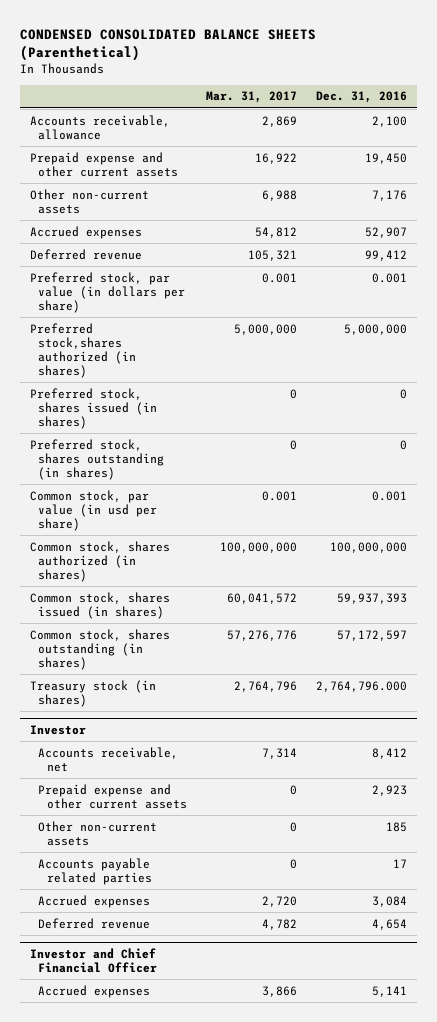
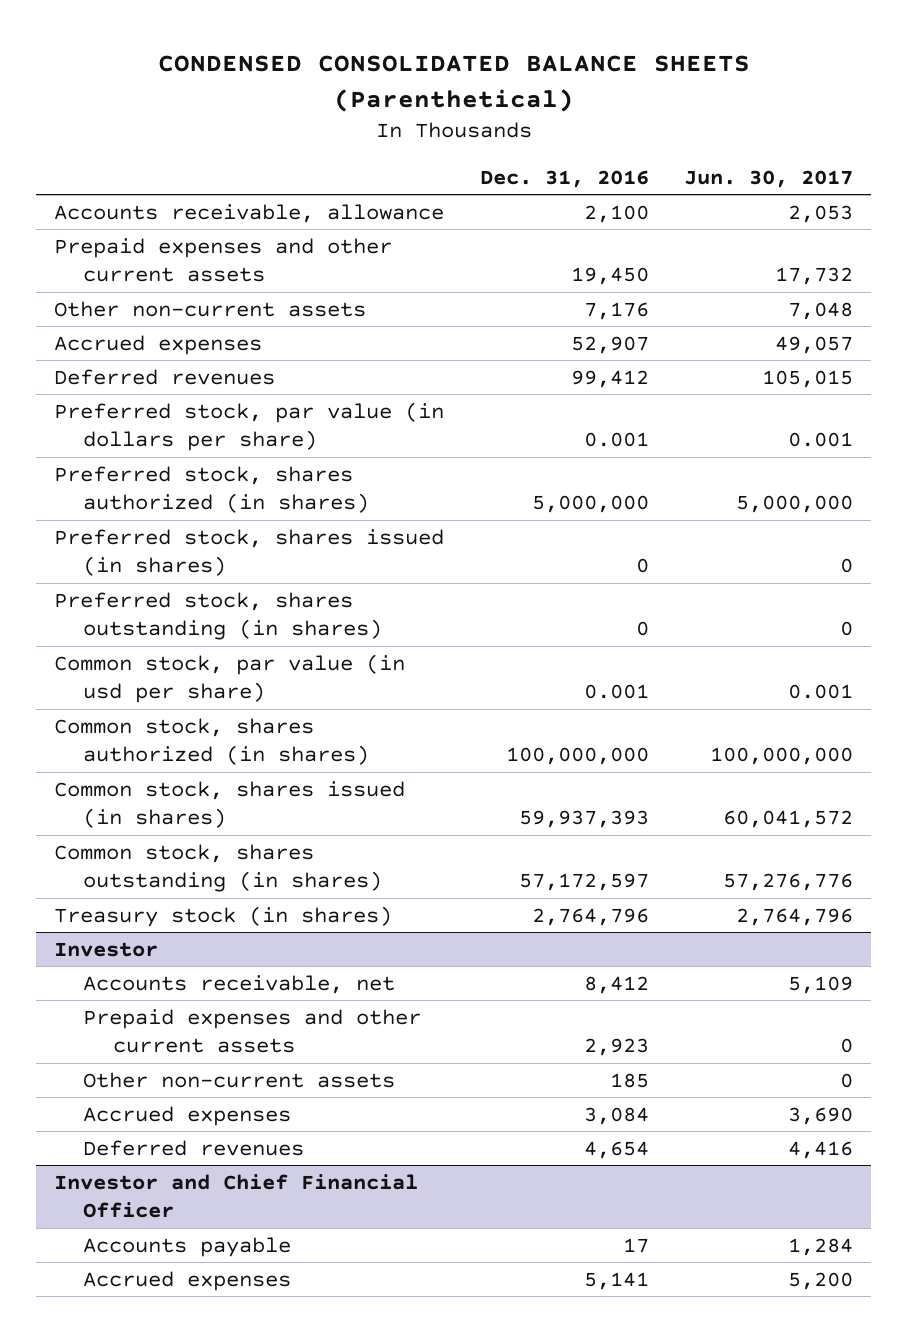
- | Mar. 31, 2017 | Dec. 31, 2016
+ | Dec. 31, 2016 | Jun. 30, 2017
- Prepaid expense and other current assets | 16,922 | 19,450
+ Prepaid expenses and other current assets | 19,450 | 17,732
- Deferred revenue | 105,321 | 99,412
+ Deferred revenues | 99,412 | 105,015
- Preferred stock,shares authorized (in shares) | 5,000,000 | 5,000,000
+ Preferred stock, shares authorized (in shares) | 5,000,000 | 5,000,000
- Treasury stock (in shares) | 2,764,796 | 2,764,796.000
+ Treasury stock (in shares) | 2,764,796 | 2,764,796
@ Investor
- Prepaid expense and other current assets | 0 | 2,923
+ Prepaid expenses and other current assets | 2,923 | 0
- Accounts payable related parties | 0 | 17
- Deferred revenue | 4,782 | 4,654
+ Deferred revenues | 4,654 | 4,416
@ Investor and Chief Financial Officer
+ Accounts payable | 17 | 1,284

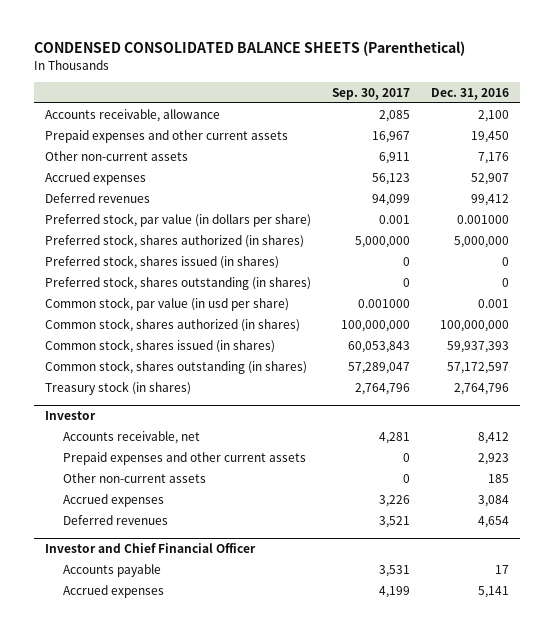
- | Dec. 31, 2016 | Jun. 30, 2017
+ | Sep. 30, 2017 | Dec. 31, 2016
- Preferred stock, par value (in dollars per share) | 0.001 | 0.001
+ Preferred stock, par value (in dollars per share) | 0.001 | 0.001000

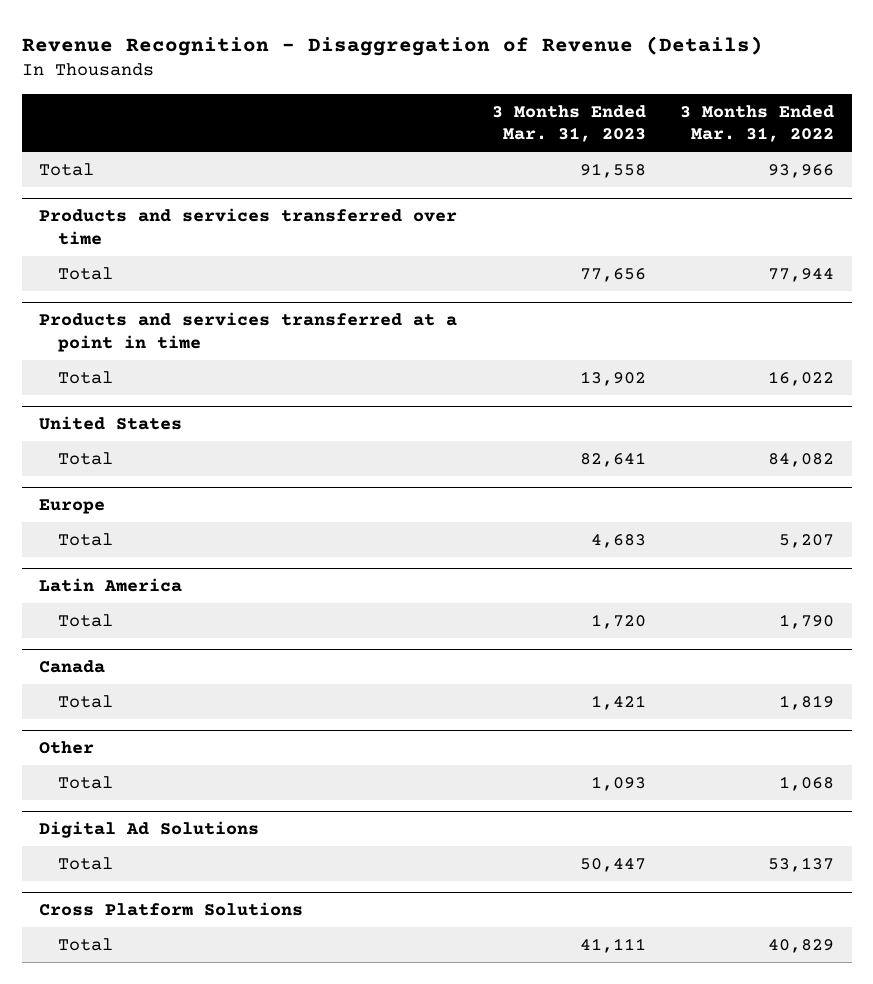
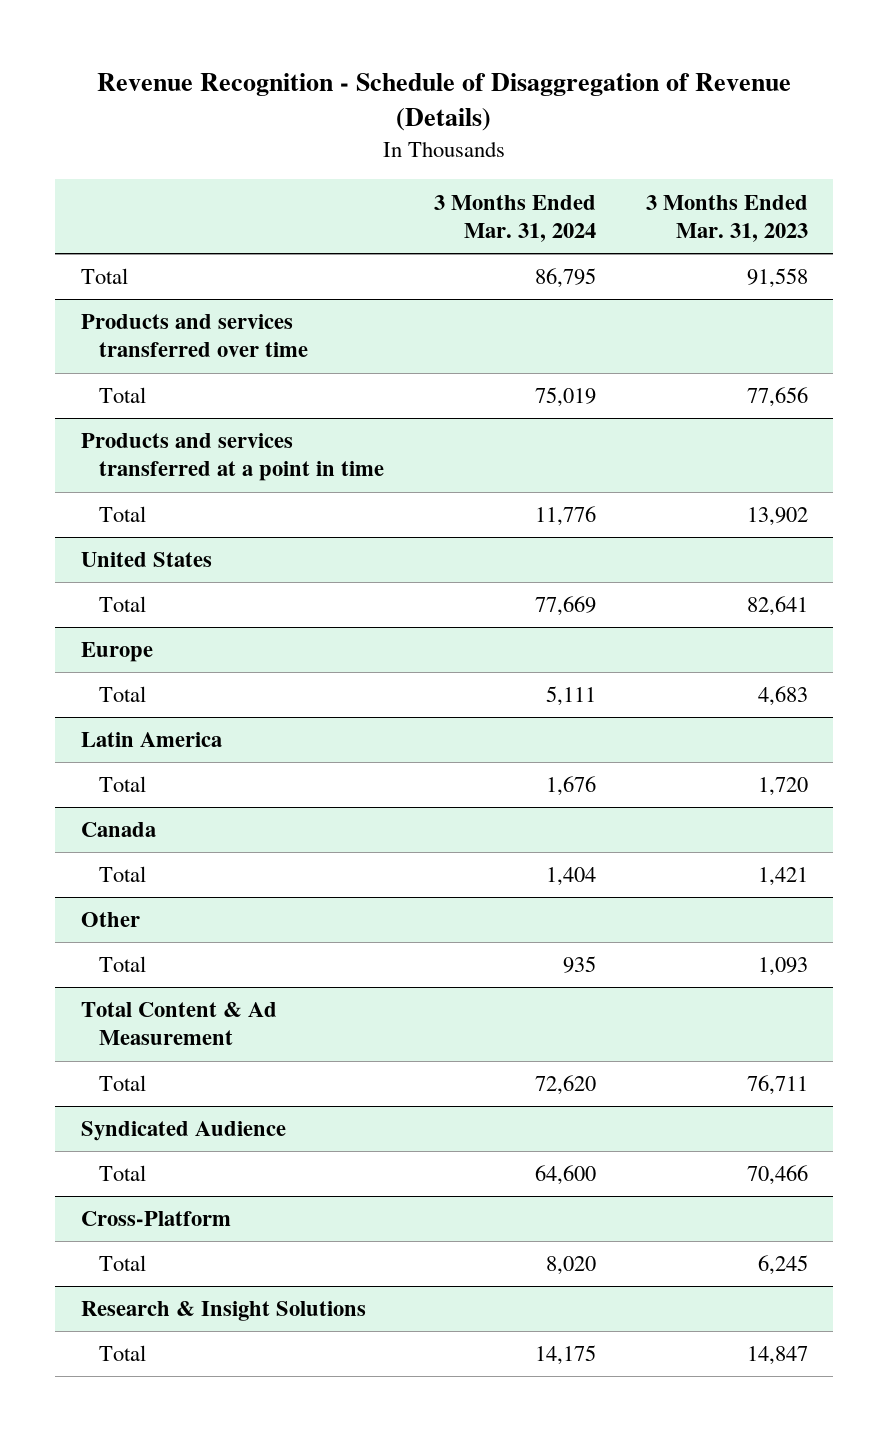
- Revenue Recognition - Disaggregation of Revenue (Details)
+ Revenue Recognition - Schedule of Disaggregation of Revenue (Details)
- | 3 Months Ended Mar. 31, 2023 | 3 Months Ended Mar. 31, 2022
+ | 3 Months Ended Mar. 31, 2024 | 3 Months Ended Mar. 31, 2023
- Digital Ad Solutions
- Total | 50,447 | 53,137
- Cross Platform Solutions
- Total | 41,111 | 40,829
+ Total Content & Ad Measurement
+ Total | 72,620 | 76,711
+ Syndicated Audience
+ Total | 64,600 | 70,466
+ Cross-Platform
+ Total | 8,020 | 6,245
+ Research & Insight Solutions
+ Total | 14,175 | 14,847

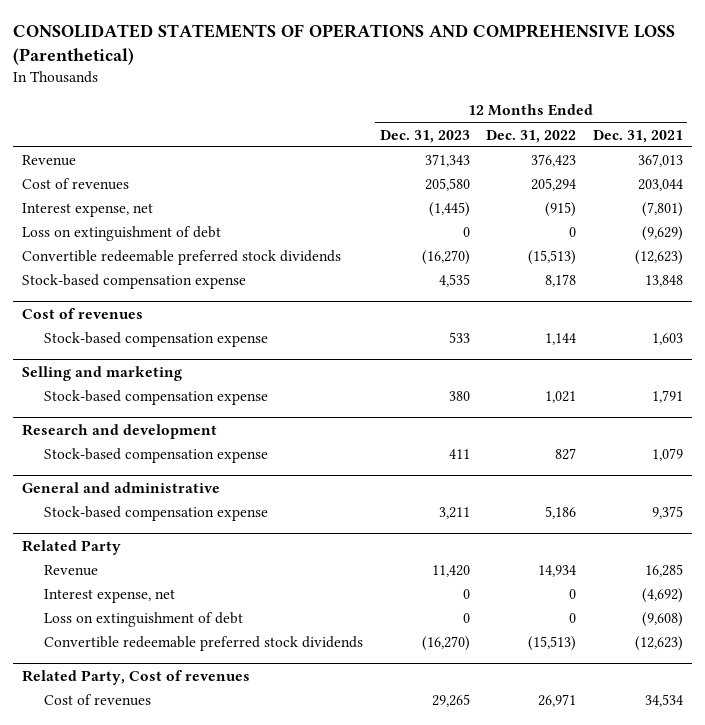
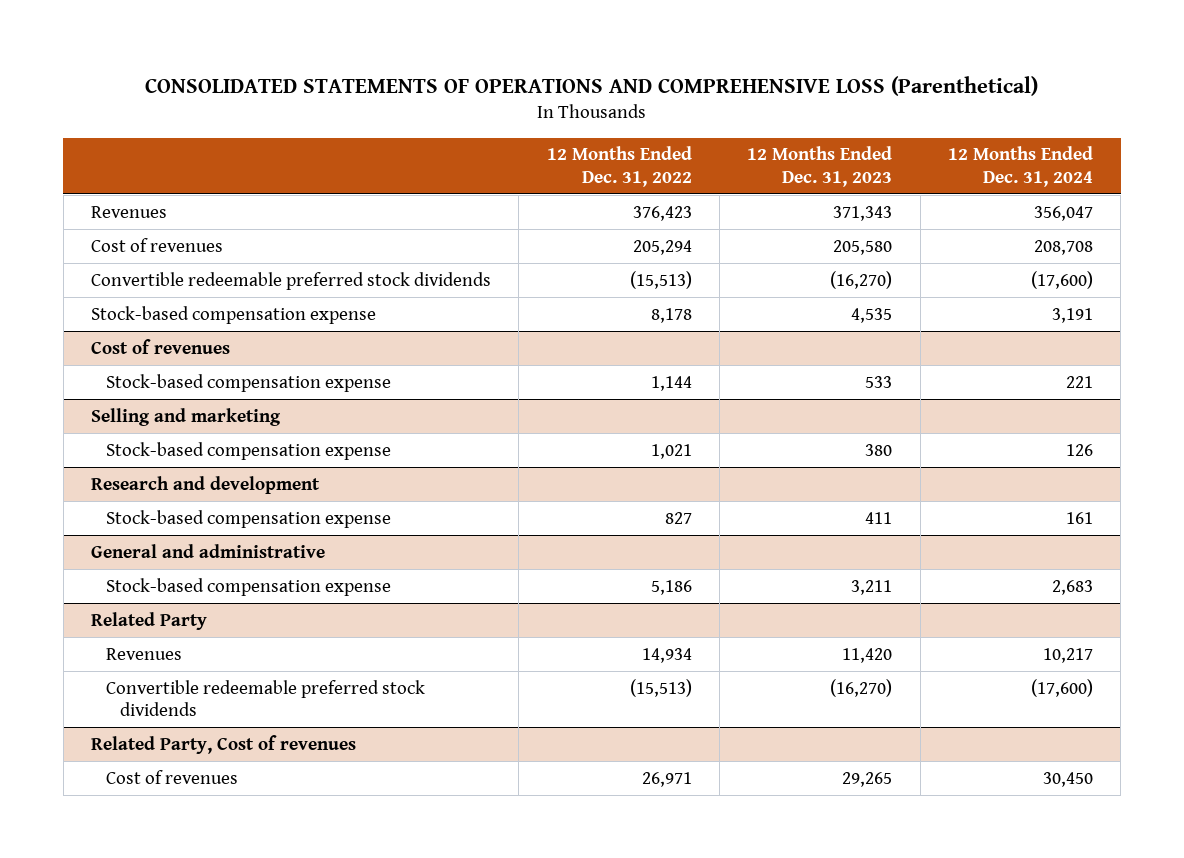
- | 12 Months Ended Dec. 31, 2023 | 12 Months Ended Dec. 31, 2022 | 12 Months Ended Dec. 31, 2021
+ | 12 Months Ended Dec. 31, 2022 | 12 Months Ended Dec. 31, 2023 | 12 Months Ended Dec. 31, 2024
- Revenue | 371,343 | 376,423 | 367,013
+ Revenues | 376,423 | 371,343 | 356,047
- Interest expense, net | (1,445) | (915) | (7,801)
- Loss on extinguishment of debt | 0 | 0 | (9,629)
@ Related Party
- Revenue | 11,420 | 14,934 | 16,285
- Interest expense, net | 0 | 0 | (4,692)
- Loss on extinguishment of debt | 0 | 0 | (9,608)
+ Revenues | 14,934 | 11,420 | 10,217

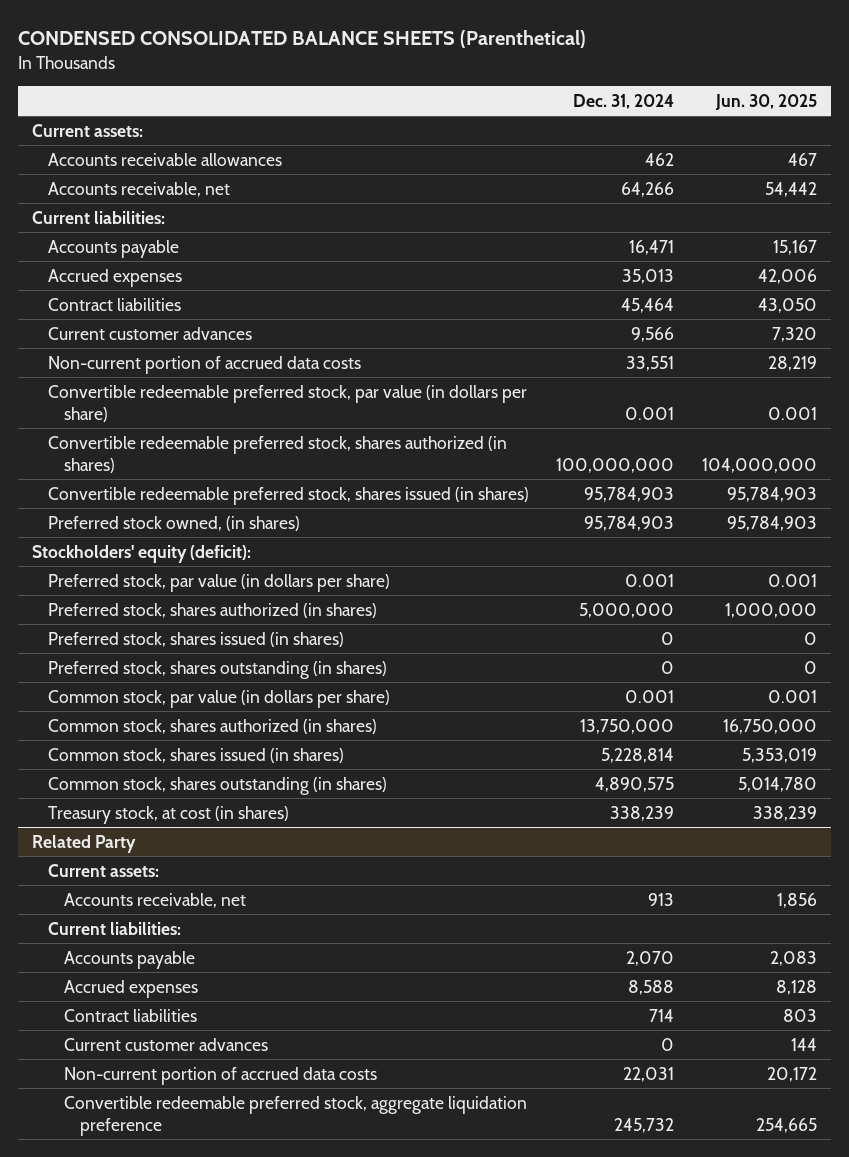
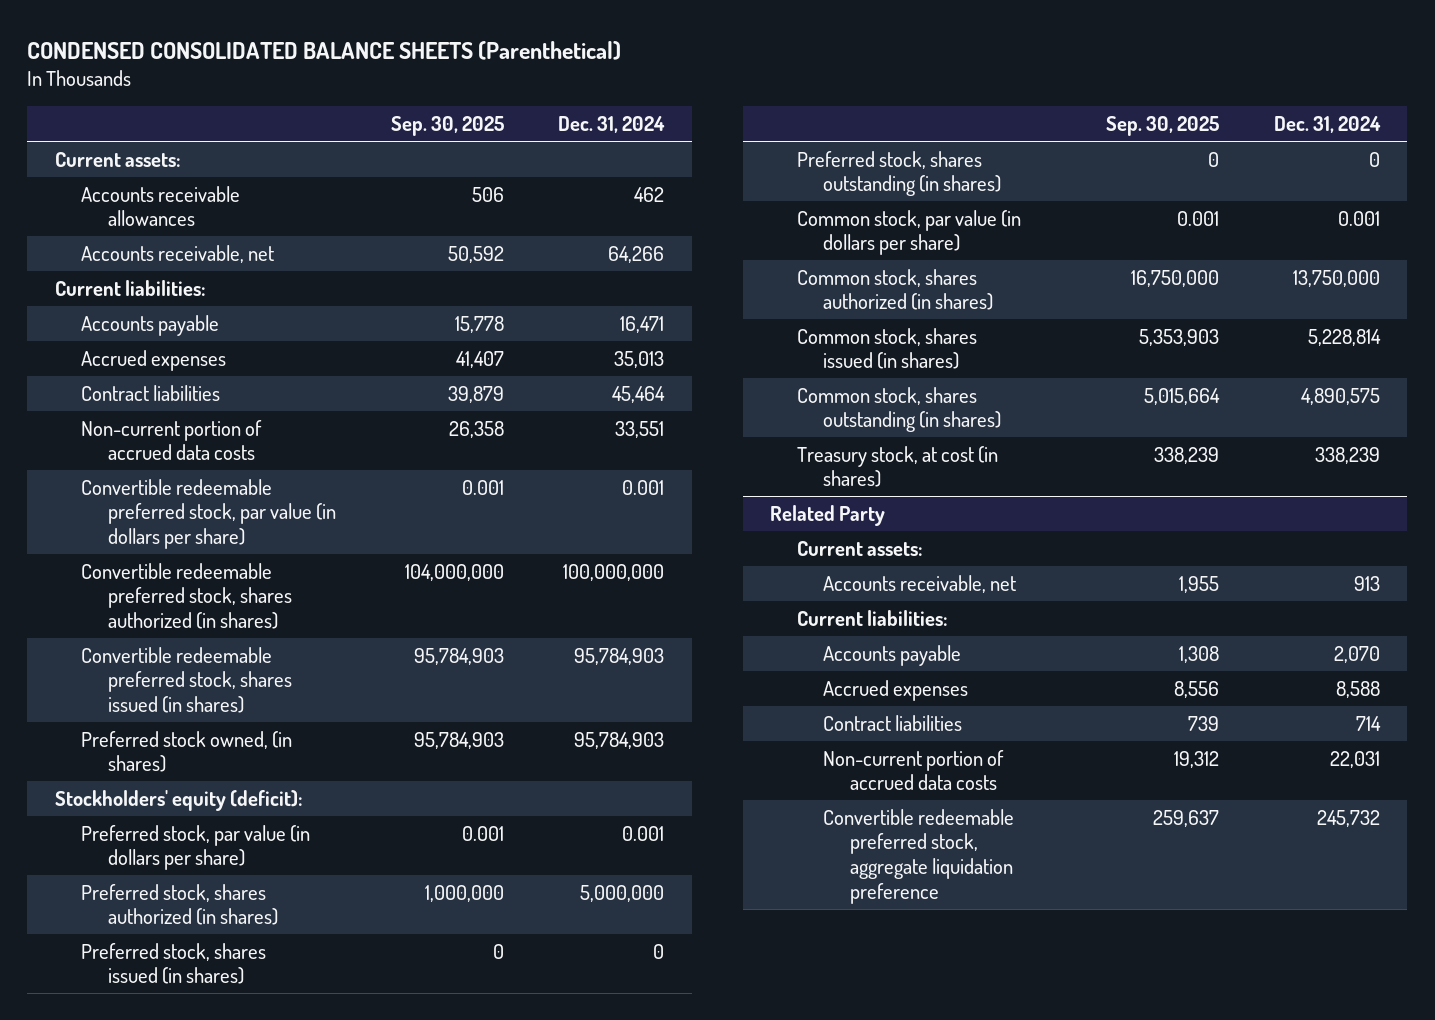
- | Dec. 31, 2024 | Jun. 30, 2025
+ | Sep. 30, 2025 | Dec. 31, 2024
- Current customer advances | 9,566 | 7,320
@ Related Party
- Current customer advances | 0 | 144

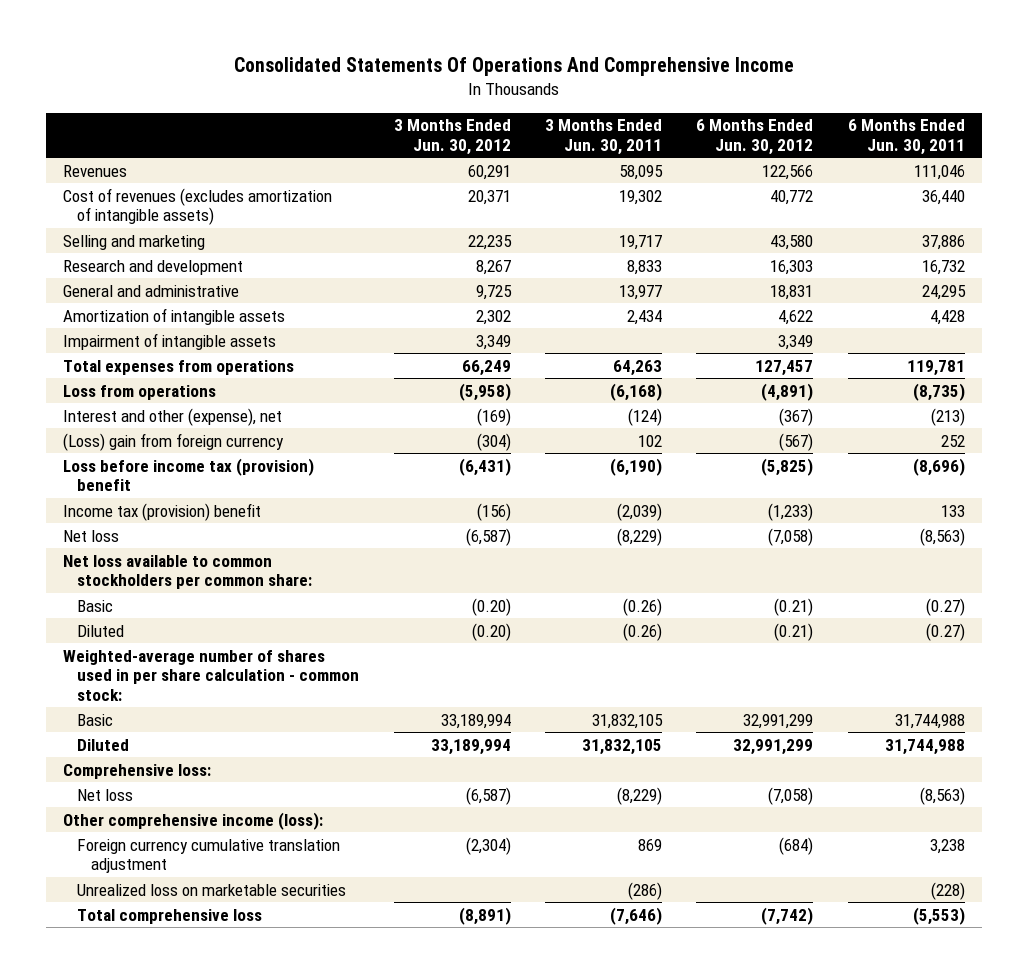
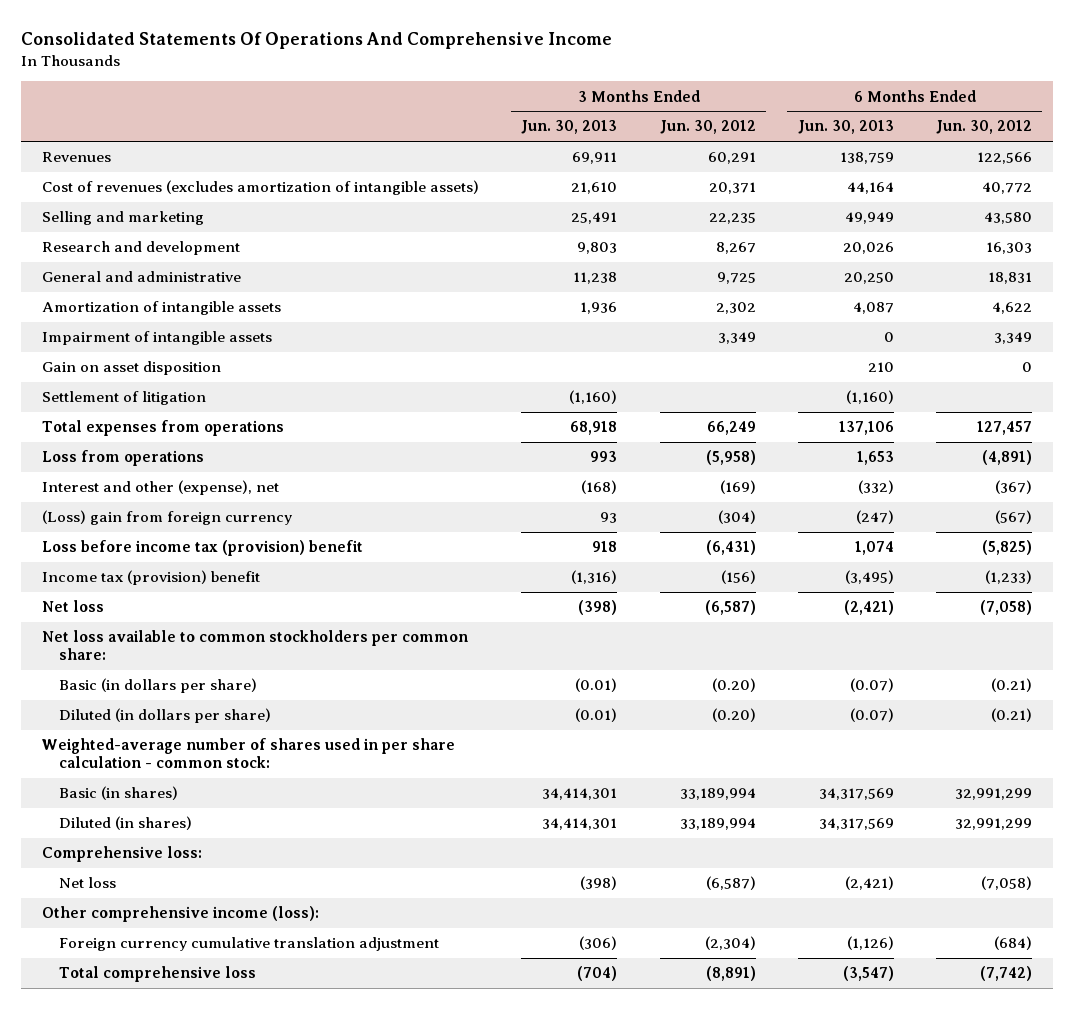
- | 3 Months Ended Jun. 30, 2012 | 3 Months Ended Jun. 30, 2011 | 6 Months Ended Jun. 30, 2012 | 6 Months Ended Jun. 30, 2011
+ | 3 Months Ended Jun. 30, 2013 | 3 Months Ended Jun. 30, 2012 | 6 Months Ended Jun. 30, 2013 | 6 Months Ended Jun. 30, 2012
+ Gain on asset disposition | | | 210 | 0
+ Settlement of litigation | (1,160) | | (1,160) |
- Basic | (0.20) | (0.26) | (0.21) | (0.27)
- Diluted | (0.20) | (0.26) | (0.21) | (0.27)
+ Basic (in dollars per share) | (0.01) | (0.20) | (0.07) | (0.21)
+ Diluted (in dollars per share) | (0.01) | (0.20) | (0.07) | (0.21)
- Basic | 33,189,994 | 31,832,105 | 32,991,299 | 31,744,988
- Diluted | 33,189,994 | 31,832,105 | 32,991,299 | 31,744,988
+ Basic (in shares) | 34,414,301 | 33,189,994 | 34,317,569 | 32,991,299
+ Diluted (in shares) | 34,414,301 | 33,189,994 | 34,317,569 | 32,991,299
- Unrealized loss on marketable securities | | (286) | | (228)

